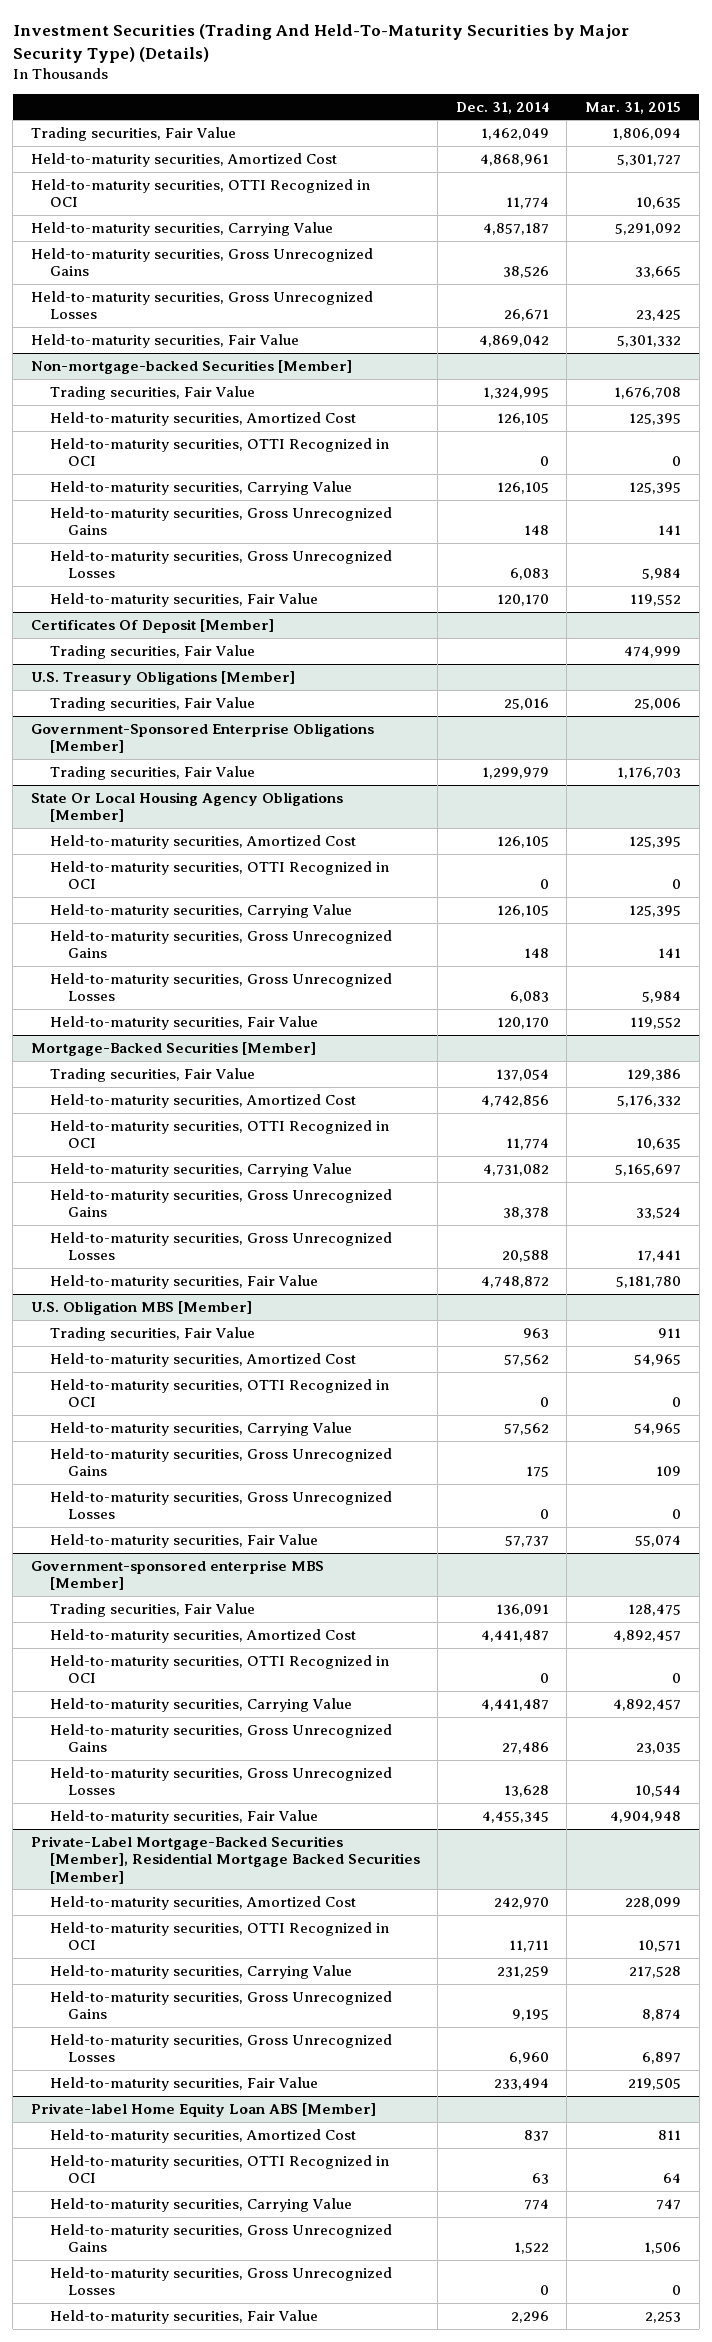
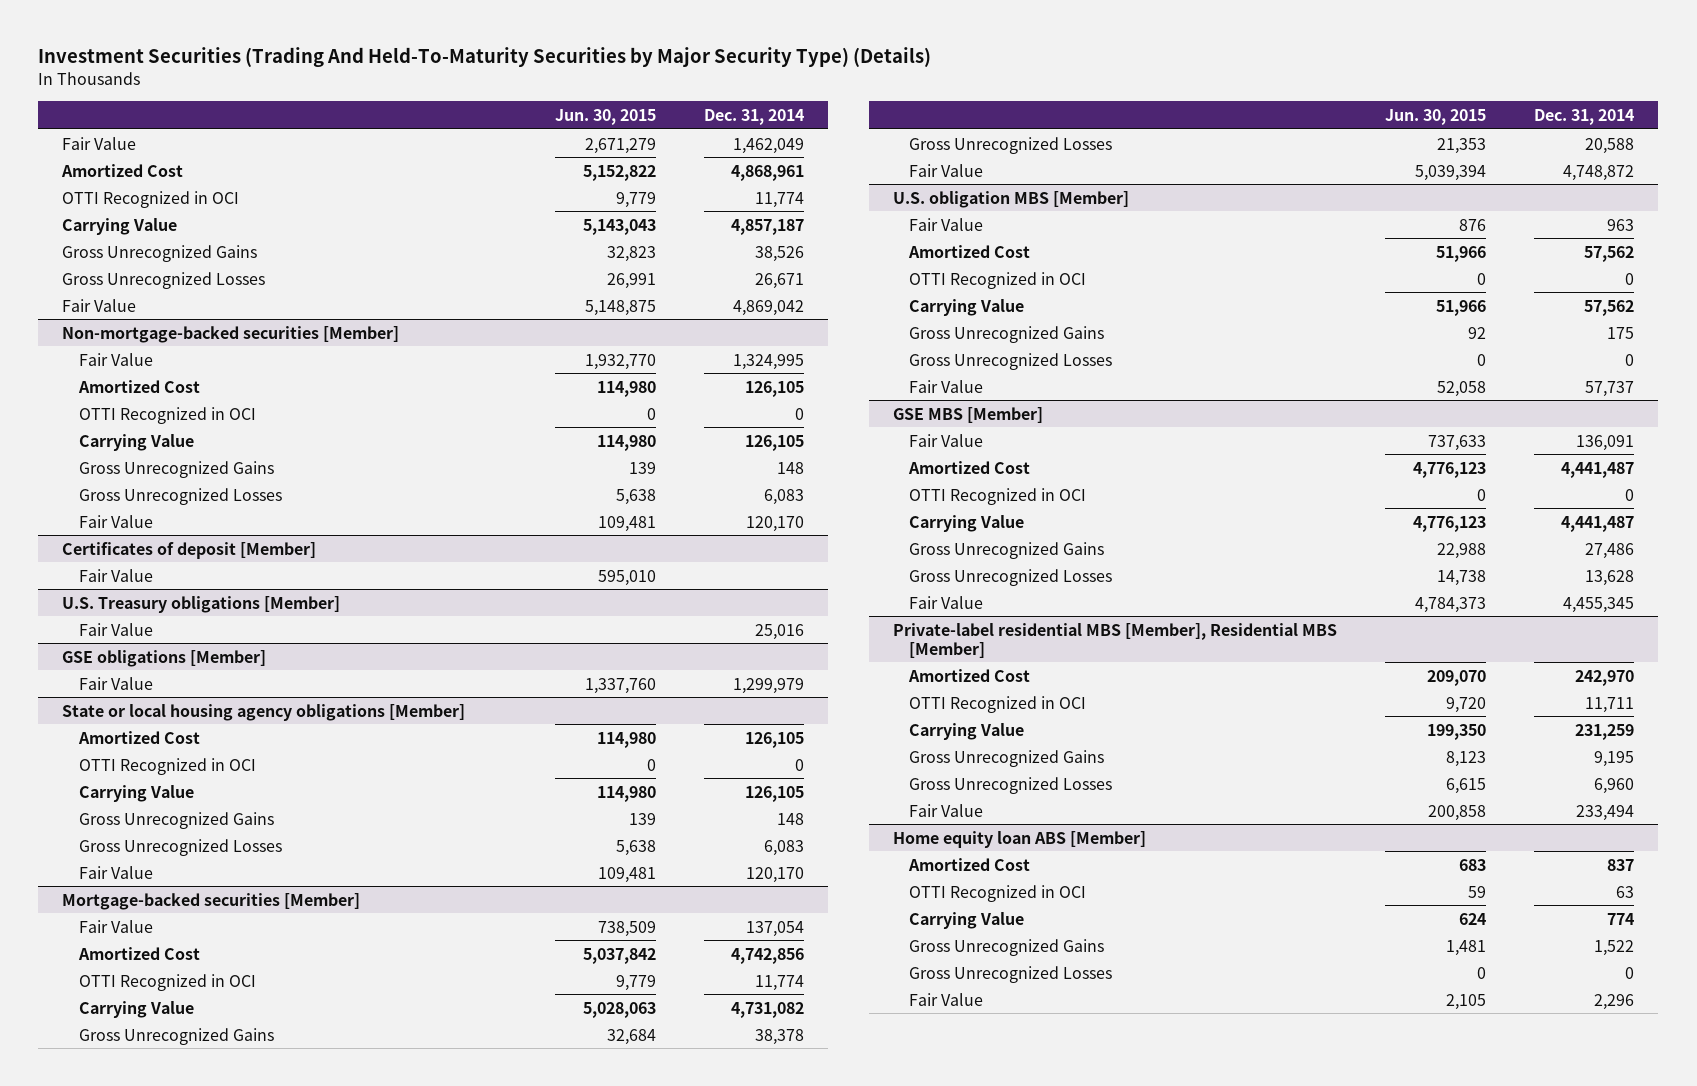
- | Dec. 31, 2014 | Mar. 31, 2015
+ | Jun. 30, 2015 | Dec. 31, 2014
- Trading securities, Fair Value | 1,462,049 | 1,806,094
- Held-to-maturity securities, Amortized Cost | 4,868,961 | 5,301,727
- Held-to-maturity securities, OTTI Recognized in OCI | 11,774 | 10,635
- Held-to-maturity securities, Carrying Value | 4,857,187 | 5,291,092
- Held-to-maturity securities, Gross Unrecognized Gains | 38,526 | 33,665
- Held-to-maturity securities, Gross Unrecognized Losses | 26,671 | 23,425
- Held-to-maturity securities, Fair Value | 4,869,042 | 5,301,332
- Non-mortgage-backed Securities [Member]
- Trading securities, Fair Value | 1,324,995 | 1,676,708
- Held-to-maturity securities, Amortized Cost | 126,105 | 125,395
- Held-to-maturity securities, OTTI Recognized in OCI | 0 | 0
- Held-to-maturity securities, Carrying Value | 126,105 | 125,395
- Held-to-maturity securities, Gross Unrecognized Gains | 148 | 141
- Held-to-maturity securities, Gross Unrecognized Losses | 6,083 | 5,984
- Held-to-maturity securities, Fair Value | 120,170 | 119,552
- Certificates Of Deposit [Member]
- Trading securities, Fair Value | | 474,999
- U.S. Treasury Obligations [Member]
- Trading securities, Fair Value | 25,016 | 25,006
- Government-Sponsored Enterprise Obligations [Member]
- Trading securities, Fair Value | 1,299,979 | 1,176,703
- State Or Local Housing Agency Obligations [Member]
- Held-to-maturity securities, Amortized Cost | 126,105 | 125,395
- Held-to-maturity securities, OTTI Recognized in OCI | 0 | 0
- Held-to-maturity securities, Carrying Value | 126,105 | 125,395
- Held-to-maturity securities, Gross Unrecognized Gains | 148 | 141
- Held-to-maturity securities, Gross Unrecognized Losses | 6,083 | 5,984
- Held-to-maturity securities, Fair Value | 120,170 | 119,552
- Mortgage-Backed Securities [Member]
- Trading securities, Fair Value | 137,054 | 129,386
- Held-to-maturity securities, Amortized Cost | 4,742,856 | 5,176,332
- Held-to-maturity securities, OTTI Recognized in OCI | 11,774 | 10,635
- Held-to-maturity securities, Carrying Value | 4,731,082 | 5,165,697
- Held-to-maturity securities, Gross Unrecognized Gains | 38,378 | 33,524
- Held-to-maturity securities, Gross Unrecognized Losses | 20,588 | 17,441
- Held-to-maturity securities, Fair Value | 4,748,872 | 5,181,780
- U.S. Obligation MBS [Member]
- Trading securities, Fair Value | 963 | 911
- Held-to-maturity securities, Amortized Cost | 57,562 | 54,965
- Held-to-maturity securities, OTTI Recognized in OCI | 0 | 0
- Held-to-maturity securities, Carrying Value | 57,562 | 54,965
- Held-to-maturity securities, Gross Unrecognized Gains | 175 | 109
- Held-to-maturity securities, Gross Unrecognized Losses | 0 | 0
- Held-to-maturity securities, Fair Value | 57,737 | 55,074
- Government-sponsored enterprise MBS [Member]
- Trading securities, Fair Value | 136,091 | 128,475
- Held-to-maturity securities, Amortized Cost | 4,441,487 | 4,892,457
- Held-to-maturity securities, OTTI Recognized in OCI | 0 | 0
- Held-to-maturity securities, Carrying Value | 4,441,487 | 4,892,457
- Held-to-maturity securities, Gross Unrecognized Gains | 27,486 | 23,035
- Held-to-maturity securities, Gross Unrecognized Losses | 13,628 | 10,544
- Held-to-maturity securities, Fair Value | 4,455,345 | 4,904,948
- Private-Label Mortgage-Backed Securities [Member], Residential Mortgage Backed Securities [Member]
- Held-to-maturity securities, Amortized Cost | 242,970 | 228,099
- Held-to-maturity securities, OTTI Recognized in OCI | 11,711 | 10,571
- Held-to-maturity securities, Carrying Value | 231,259 | 217,528
- Held-to-maturity securities, Gross Unrecognized Gains | 9,195 | 8,874
- Held-to-maturity securities, Gross Unrecognized Losses | 6,960 | 6,897
- Held-to-maturity securities, Fair Value | 233,494 | 219,505
- Private-label Home Equity Loan ABS [Member]
- Held-to-maturity securities, Amortized Cost | 837 | 811
- Held-to-maturity securities, OTTI Recognized in OCI | 63 | 64
- Held-to-maturity securities, Carrying Value | 774 | 747
- Held-to-maturity securities, Gross Unrecognized Gains | 1,522 | 1,506
- Held-to-maturity securities, Gross Unrecognized Losses | 0 | 0
- Held-to-maturity securities, Fair Value | 2,296 | 2,253
+ Fair Value | 2,671,279 | 1,462,049
+ Amortized Cost | 5,152,822 | 4,868,961
+ OTTI Recognized in OCI | 9,779 | 11,774
+ Carrying Value | 5,143,043 | 4,857,187
+ Gross Unrecognized Gains | 32,823 | 38,526
+ Gross Unrecognized Losses | 26,991 | 26,671
+ Fair Value | 5,148,875 | 4,869,042
+ Non-mortgage-backed securities [Member]
+ Fair Value | 1,932,770 | 1,324,995
+ Amortized Cost | 114,980 | 126,105
+ OTTI Recognized in OCI | 0 | 0
+ Carrying Value | 114,980 | 126,105
+ Gross Unrecognized Gains | 139 | 148
+ Gross Unrecognized Losses | 5,638 | 6,083
+ Fair Value | 109,481 | 120,170
+ Certificates of deposit [Member]
+ Fair Value | 595,010 |
+ U.S. Treasury obligations [Member]
+ Fair Value | | 25,016
+ GSE obligations [Member]
+ Fair Value | 1,337,760 | 1,299,979
+ State or local housing agency obligations [Member]
+ Amortized Cost | 114,980 | 126,105
+ OTTI Recognized in OCI | 0 | 0
+ Carrying Value | 114,980 | 126,105
+ Gross Unrecognized Gains | 139 | 148
+ Gross Unrecognized Losses | 5,638 | 6,083
+ Fair Value | 109,481 | 120,170
+ Mortgage-backed securities [Member]
+ Fair Value | 738,509 | 137,054
+ Amortized Cost | 5,037,842 | 4,742,856
+ OTTI Recognized in OCI | 9,779 | 11,774
+ Carrying Value | 5,028,063 | 4,731,082
+ Gross Unrecognized Gains | 32,684 | 38,378
+ Gross Unrecognized Losses | 21,353 | 20,588
+ Fair Value | 5,039,394 | 4,748,872
+ U.S. obligation MBS [Member]
+ Fair Value | 876 | 963
+ Amortized Cost | 51,966 | 57,562
+ OTTI Recognized in OCI | 0 | 0
+ Carrying Value | 51,966 | 57,562
+ Gross Unrecognized Gains | 92 | 175
+ Gross Unrecognized Losses | 0 | 0
+ Fair Value | 52,058 | 57,737
+ GSE MBS [Member]
+ Fair Value | 737,633 | 136,091
+ Amortized Cost | 4,776,123 | 4,441,487
+ OTTI Recognized in OCI | 0 | 0
+ Carrying Value | 4,776,123 | 4,441,487
+ Gross Unrecognized Gains | 22,988 | 27,486
+ Gross Unrecognized Losses | 14,738 | 13,628
+ Fair Value | 4,784,373 | 4,455,345
+ Private-label residential MBS [Member], Residential MBS [Member]
+ Amortized Cost | 209,070 | 242,970
+ OTTI Recognized in OCI | 9,720 | 11,711
+ Carrying Value | 199,350 | 231,259
+ Gross Unrecognized Gains | 8,123 | 9,195
+ Gross Unrecognized Losses | 6,615 | 6,960
+ Fair Value | 200,858 | 233,494
+ Home equity loan ABS [Member]
+ Amortized Cost | 683 | 837
+ OTTI Recognized in OCI | 59 | 63
+ Carrying Value | 624 | 774
+ Gross Unrecognized Gains | 1,481 | 1,522
+ Gross Unrecognized Losses | 0 | 0
+ Fair Value | 2,105 | 2,296

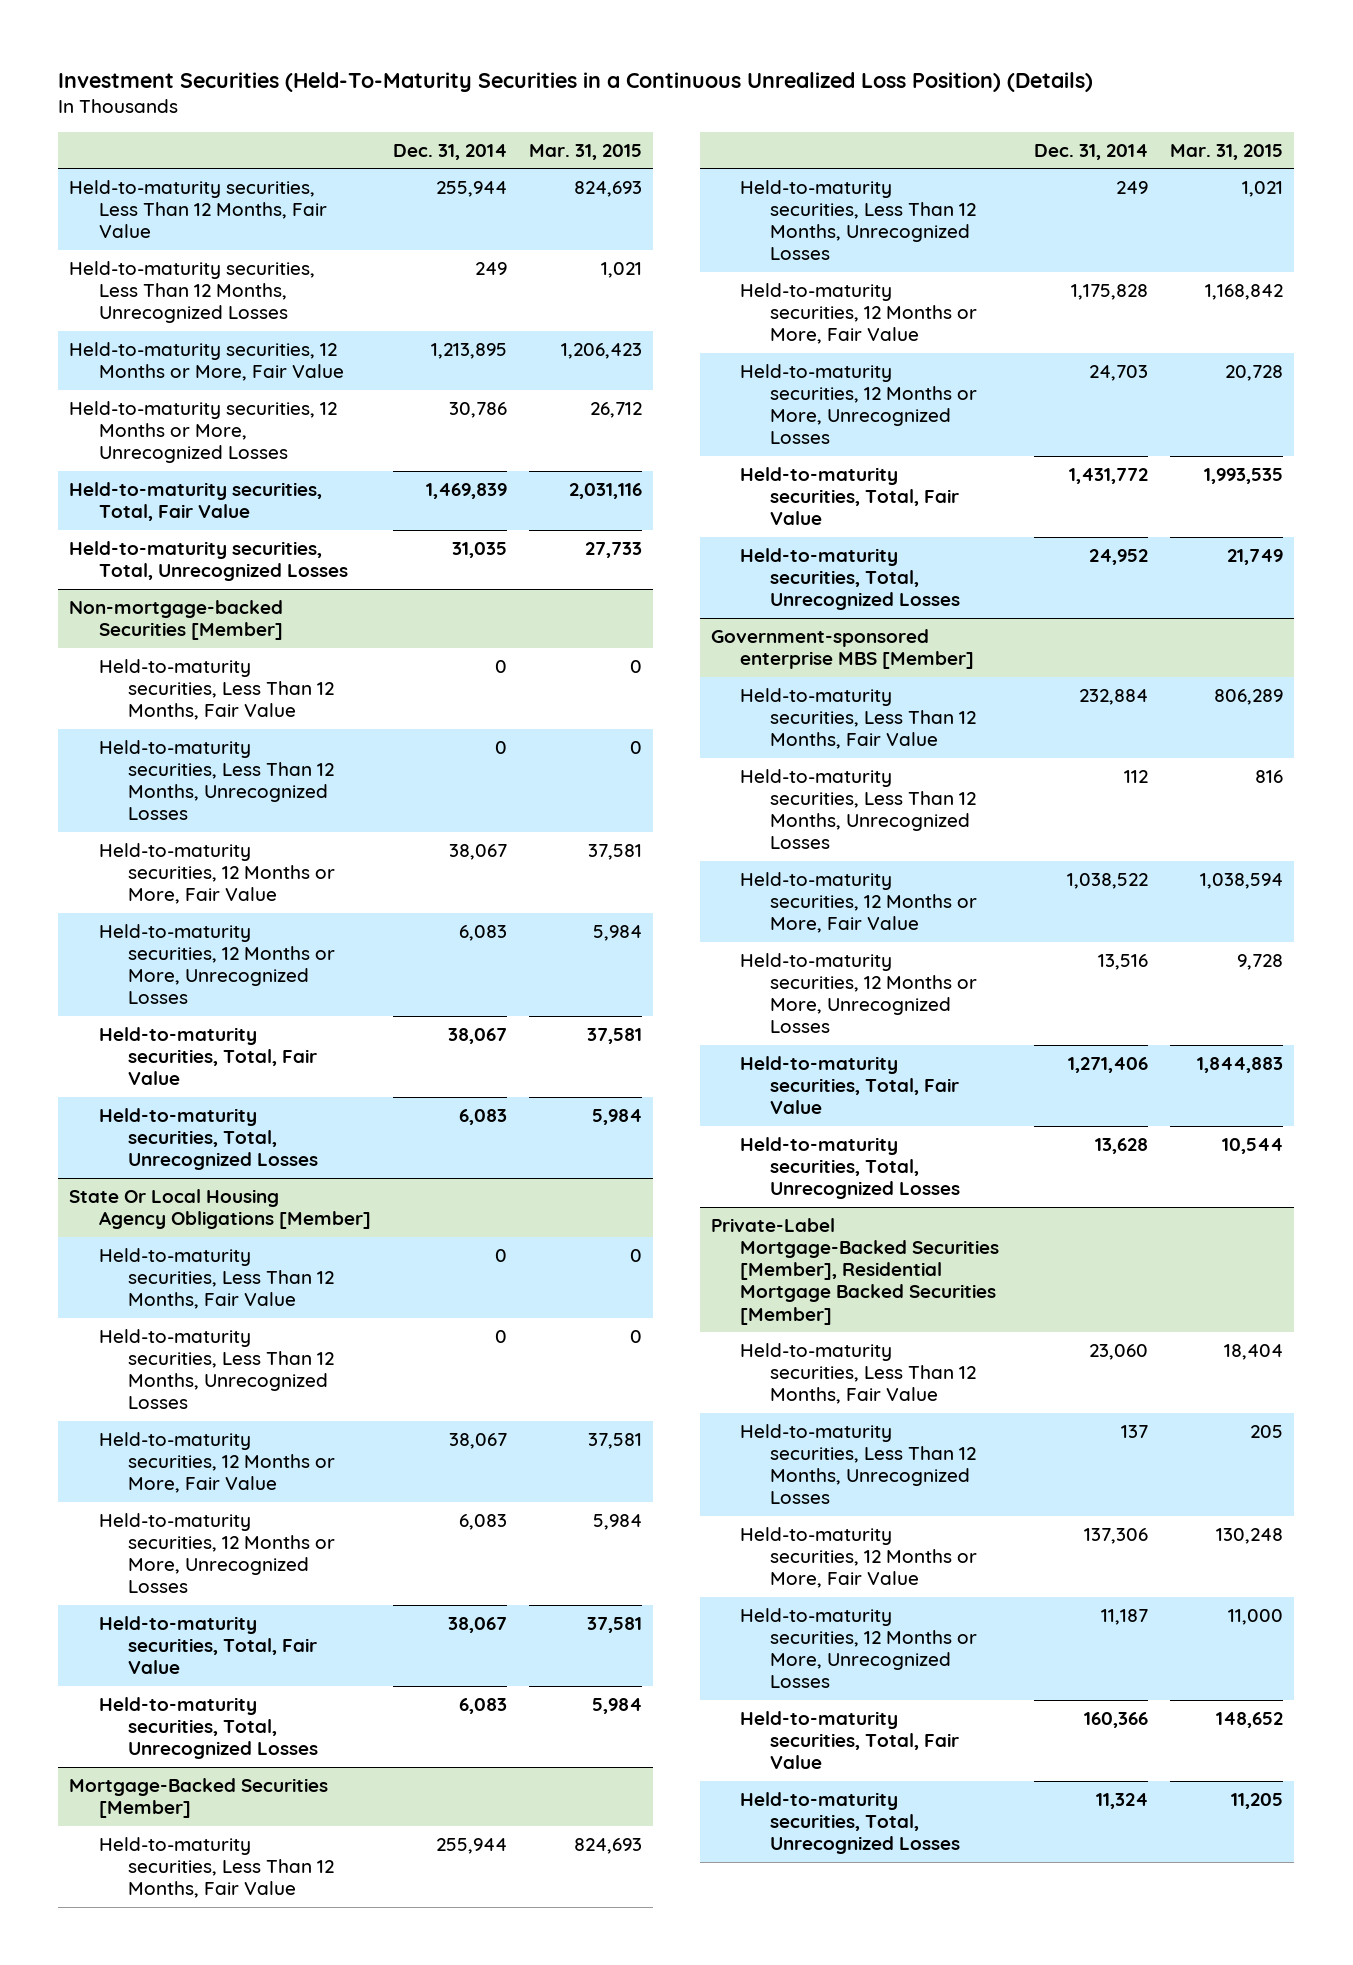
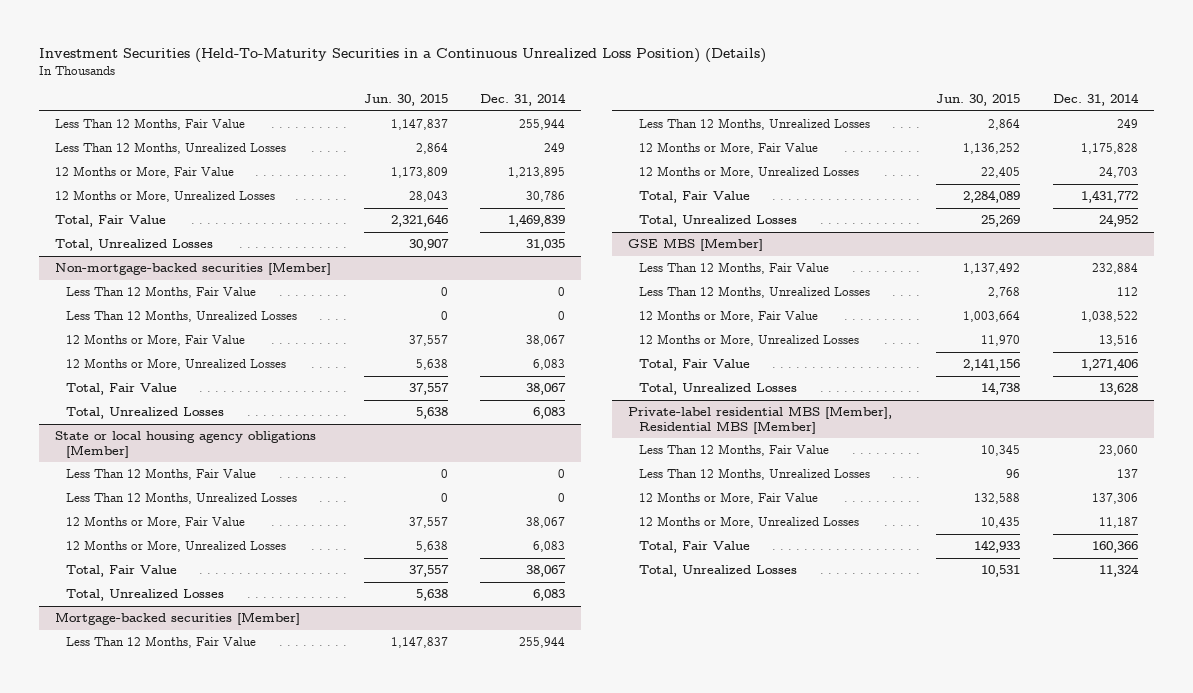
- | Dec. 31, 2014 | Mar. 31, 2015
+ | Jun. 30, 2015 | Dec. 31, 2014
- Held-to-maturity securities, Less Than 12 Months, Fair Value | 255,944 | 824,693
- Held-to-maturity securities, Less Than 12 Months, Unrecognized Losses | 249 | 1,021
- Held-to-maturity securities, 12 Months or More, Fair Value | 1,213,895 | 1,206,423
- Held-to-maturity securities, 12 Months or More, Unrecognized Losses | 30,786 | 26,712
- Held-to-maturity securities, Total, Fair Value | 1,469,839 | 2,031,116
- Held-to-maturity securities, Total, Unrecognized Losses | 31,035 | 27,733
- Non-mortgage-backed Securities [Member]
- Held-to-maturity securities, Less Than 12 Months, Fair Value | 0 | 0
- Held-to-maturity securities, Less Than 12 Months, Unrecognized Losses | 0 | 0
- Held-to-maturity securities, 12 Months or More, Fair Value | 38,067 | 37,581
- Held-to-maturity securities, 12 Months or More, Unrecognized Losses | 6,083 | 5,984
- Held-to-maturity securities, Total, Fair Value | 38,067 | 37,581
- Held-to-maturity securities, Total, Unrecognized Losses | 6,083 | 5,984
- State Or Local Housing Agency Obligations [Member]
- Held-to-maturity securities, Less Than 12 Months, Fair Value | 0 | 0
- Held-to-maturity securities, Less Than 12 Months, Unrecognized Losses | 0 | 0
- Held-to-maturity securities, 12 Months or More, Fair Value | 38,067 | 37,581
- Held-to-maturity securities, 12 Months or More, Unrecognized Losses | 6,083 | 5,984
- Held-to-maturity securities, Total, Fair Value | 38,067 | 37,581
- Held-to-maturity securities, Total, Unrecognized Losses | 6,083 | 5,984
- Mortgage-Backed Securities [Member]
- Held-to-maturity securities, Less Than 12 Months, Fair Value | 255,944 | 824,693
- Held-to-maturity securities, Less Than 12 Months, Unrecognized Losses | 249 | 1,021
- Held-to-maturity securities, 12 Months or More, Fair Value | 1,175,828 | 1,168,842
- Held-to-maturity securities, 12 Months or More, Unrecognized Losses | 24,703 | 20,728
- Held-to-maturity securities, Total, Fair Value | 1,431,772 | 1,993,535
- Held-to-maturity securities, Total, Unrecognized Losses | 24,952 | 21,749
- Government-sponsored enterprise MBS [Member]
- Held-to-maturity securities, Less Than 12 Months, Fair Value | 232,884 | 806,289
- Held-to-maturity securities, Less Than 12 Months, Unrecognized Losses | 112 | 816
- Held-to-maturity securities, 12 Months or More, Fair Value | 1,038,522 | 1,038,594
- Held-to-maturity securities, 12 Months or More, Unrecognized Losses | 13,516 | 9,728
- Held-to-maturity securities, Total, Fair Value | 1,271,406 | 1,844,883
- Held-to-maturity securities, Total, Unrecognized Losses | 13,628 | 10,544
- Private-Label Mortgage-Backed Securities [Member], Residential Mortgage Backed Securities [Member]
- Held-to-maturity securities, Less Than 12 Months, Fair Value | 23,060 | 18,404
- Held-to-maturity securities, Less Than 12 Months, Unrecognized Losses | 137 | 205
- Held-to-maturity securities, 12 Months or More, Fair Value | 137,306 | 130,248
- Held-to-maturity securities, 12 Months or More, Unrecognized Losses | 11,187 | 11,000
- Held-to-maturity securities, Total, Fair Value | 160,366 | 148,652
- Held-to-maturity securities, Total, Unrecognized Losses | 11,324 | 11,205
+ Less Than 12 Months, Fair Value | 1,147,837 | 255,944
+ Less Than 12 Months, Unrealized Losses | 2,864 | 249
+ 12 Months or More, Fair Value | 1,173,809 | 1,213,895
+ 12 Months or More, Unrealized Losses | 28,043 | 30,786
+ Total, Fair Value | 2,321,646 | 1,469,839
+ Total, Unrealized Losses | 30,907 | 31,035
+ Non-mortgage-backed securities [Member]
+ Less Than 12 Months, Fair Value | 0 | 0
+ Less Than 12 Months, Unrealized Losses | 0 | 0
+ 12 Months or More, Fair Value | 37,557 | 38,067
+ 12 Months or More, Unrealized Losses | 5,638 | 6,083
+ Total, Fair Value | 37,557 | 38,067
+ Total, Unrealized Losses | 5,638 | 6,083
+ State or local housing agency obligations [Member]
+ Less Than 12 Months, Fair Value | 0 | 0
+ Less Than 12 Months, Unrealized Losses | 0 | 0
+ 12 Months or More, Fair Value | 37,557 | 38,067
+ 12 Months or More, Unrealized Losses | 5,638 | 6,083
+ Total, Fair Value | 37,557 | 38,067
+ Total, Unrealized Losses | 5,638 | 6,083
+ Mortgage-backed securities [Member]
+ Less Than 12 Months, Fair Value | 1,147,837 | 255,944
+ Less Than 12 Months, Unrealized Losses | 2,864 | 249
+ 12 Months or More, Fair Value | 1,136,252 | 1,175,828
+ 12 Months or More, Unrealized Losses | 22,405 | 24,703
+ Total, Fair Value | 2,284,089 | 1,431,772
+ Total, Unrealized Losses | 25,269 | 24,952
+ GSE MBS [Member]
+ Less Than 12 Months, Fair Value | 1,137,492 | 232,884
+ Less Than 12 Months, Unrealized Losses | 2,768 | 112
+ 12 Months or More, Fair Value | 1,003,664 | 1,038,522
+ 12 Months or More, Unrealized Losses | 11,970 | 13,516
+ Total, Fair Value | 2,141,156 | 1,271,406
+ Total, Unrealized Losses | 14,738 | 13,628
+ Private-label residential MBS [Member], Residential MBS [Member]
+ Less Than 12 Months, Fair Value | 10,345 | 23,060
+ Less Than 12 Months, Unrealized Losses | 96 | 137
+ 12 Months or More, Fair Value | 132,588 | 137,306
+ 12 Months or More, Unrealized Losses | 10,435 | 11,187
+ Total, Fair Value | 142,933 | 160,366
+ Total, Unrealized Losses | 10,531 | 11,324

